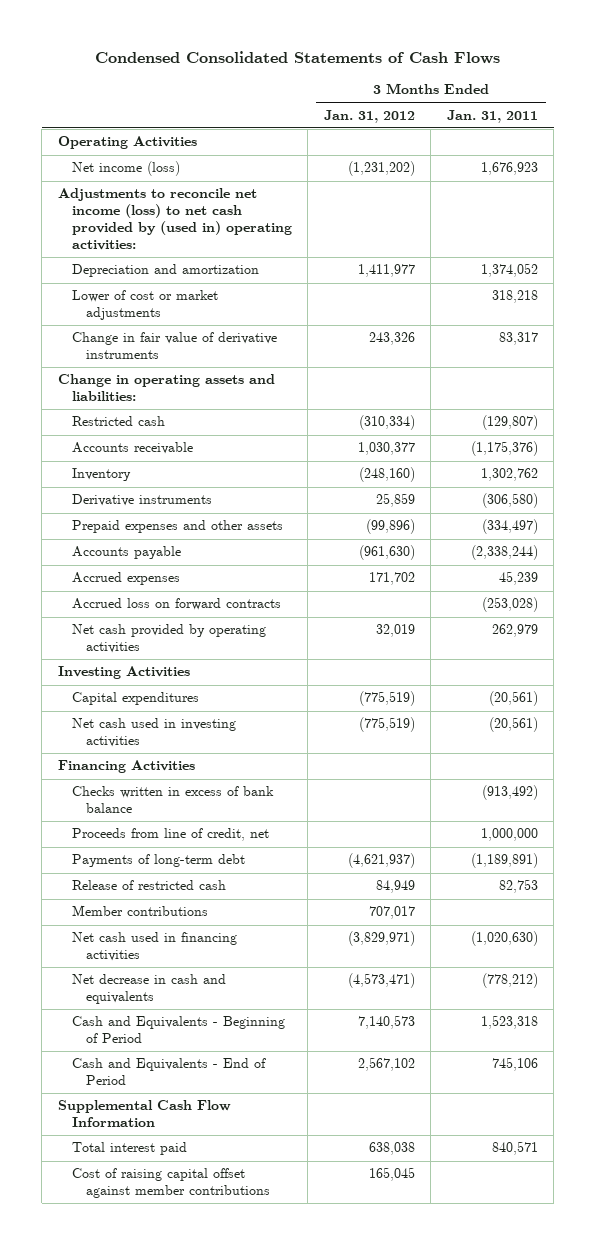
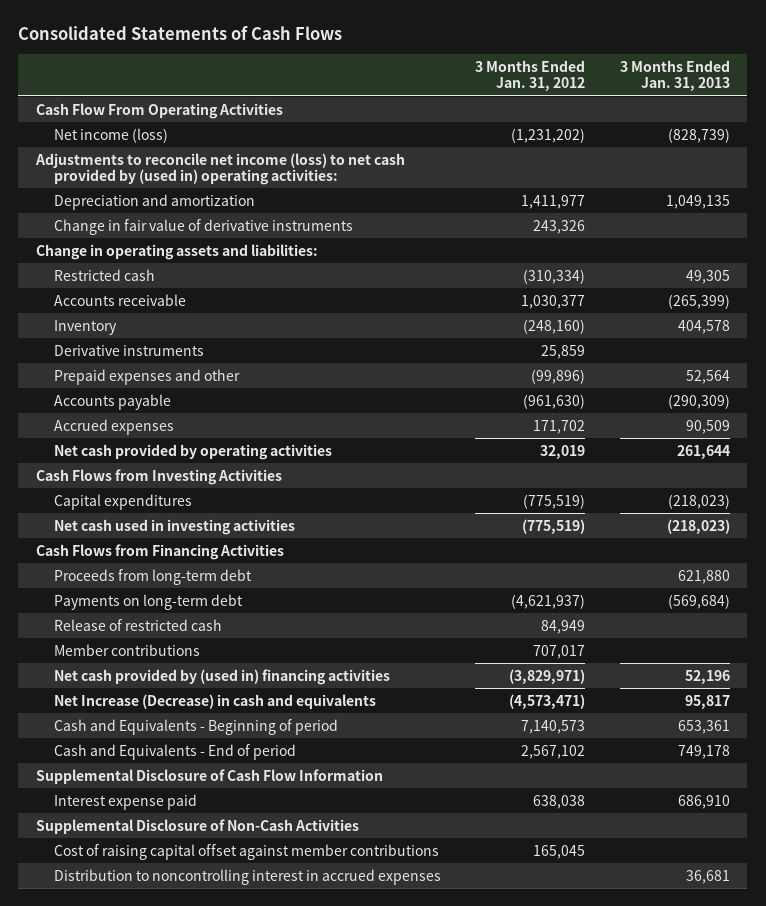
- Condensed Consolidated Statements of Cash Flows
+ Consolidated Statements of Cash Flows
- | 3 Months Ended Jan. 31, 2012 | 3 Months Ended Jan. 31, 2011
+ | 3 Months Ended Jan. 31, 2012 | 3 Months Ended Jan. 31, 2013
- Operating Activities
+ Cash Flow From Operating Activities
- Lower of cost or market adjustments | | 318,218
- Prepaid expenses and other assets | (99,896) | (334,497)
+ Prepaid expenses and other | (99,896) | 52,564
- Accrued loss on forward contracts | | (253,028)
- Investing Activities
+ Cash Flows from Investing Activities
- Financing Activities
- Checks written in excess of bank balance | | (913,492)
- Proceeds from line of credit, net | | 1,000,000
- Payments of long-term debt | (4,621,937) | (1,189,891)
+ Cash Flows from Financing Activities
+ Proceeds from long-term debt | | 621,880
+ Payments on long-term debt | (4,621,937) | (569,684)
- Net cash used in financing activities | (3,829,971) | (1,020,630)
- Net decrease in cash and equivalents | (4,573,471) | (778,212)
- Cash and Equivalents - Beginning of Period | 7,140,573 | 1,523,318
- Cash and Equivalents - End of Period | 2,567,102 | 745,106
- Supplemental Cash Flow Information
- Total interest paid | 638,038 | 840,571
+ Net cash provided by (used in) financing activities | (3,829,971) | 52,196
+ Net Increase (Decrease) in cash and equivalents | (4,573,471) | 95,817
+ Cash and Equivalents - Beginning of period | 7,140,573 | 653,361
+ Cash and Equivalents - End of period | 2,567,102 | 749,178
+ Supplemental Disclosure of Cash Flow Information
+ Interest expense paid | 638,038 | 686,910
+ Supplemental Disclosure of Non-Cash Activities
+ Distribution to noncontrolling interest in accrued expenses | | 36,681

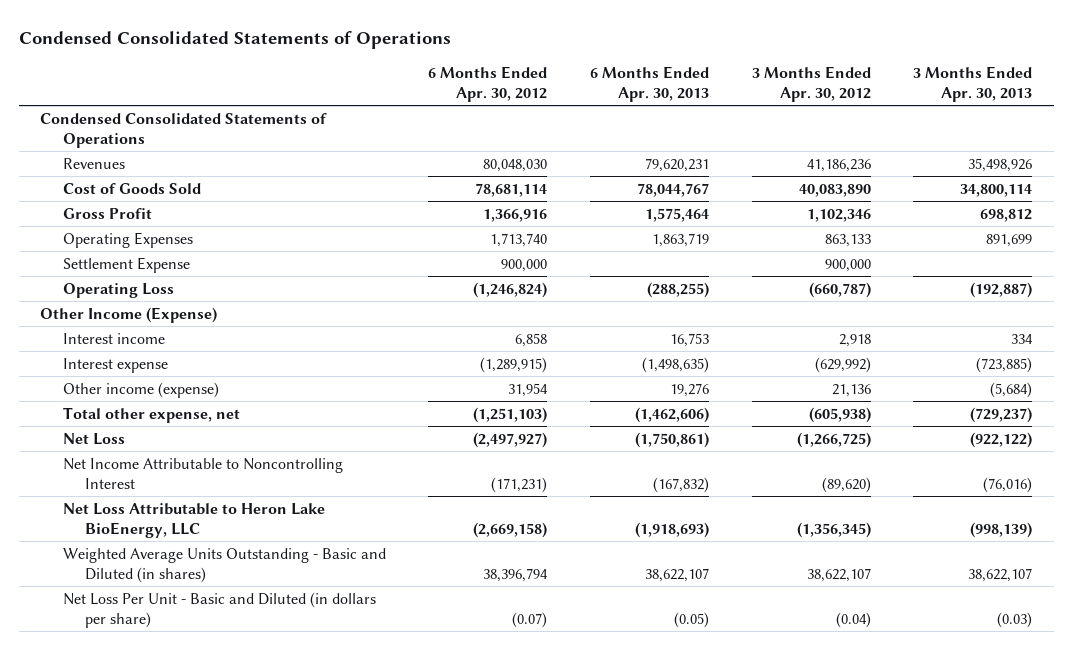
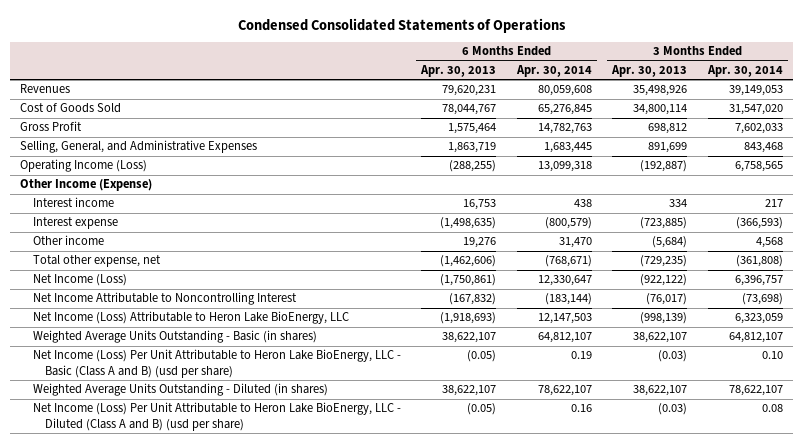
- | 6 Months Ended Apr. 30, 2012 | 6 Months Ended Apr. 30, 2013 | 3 Months Ended Apr. 30, 2012 | 3 Months Ended Apr. 30, 2013
+ | 6 Months Ended Apr. 30, 2013 | 6 Months Ended Apr. 30, 2014 | 3 Months Ended Apr. 30, 2013 | 3 Months Ended Apr. 30, 2014
- Condensed Consolidated Statements of Operations
- Operating Expenses | 1,713,740 | 1,863,719 | 863,133 | 891,699
- Settlement Expense | 900,000 | | 900,000 |
- Operating Loss | (1,246,824) | (288,255) | (660,787) | (192,887)
+ Selling, General, and Administrative Expenses | 1,863,719 | 1,683,445 | 891,699 | 843,468
+ Operating Income (Loss) | (288,255) | 13,099,318 | (192,887) | 6,758,565
- Other income (expense) | 31,954 | 19,276 | 21,136 | (5,684)
- Total other expense, net | (1,251,103) | (1,462,606) | (605,938) | (729,237)
- Net Loss | (2,497,927) | (1,750,861) | (1,266,725) | (922,122)
- Net Income Attributable to Noncontrolling Interest | (171,231) | (167,832) | (89,620) | (76,016)
- Net Loss Attributable to Heron Lake BioEnergy, LLC | (2,669,158) | (1,918,693) | (1,356,345) | (998,139)
- Weighted Average Units Outstanding - Basic and Diluted (in shares) | 38,396,794 | 38,622,107 | 38,622,107 | 38,622,107
- Net Loss Per Unit - Basic and Diluted (in dollars per share) | (0.07) | (0.05) | (0.04) | (0.03)
+ Other income | 19,276 | 31,470 | (5,684) | 4,568
+ Total other expense, net | (1,462,606) | (768,671) | (729,235) | (361,808)
+ Net Income (Loss) | (1,750,861) | 12,330,647 | (922,122) | 6,396,757
+ Net Income Attributable to Noncontrolling Interest | (167,832) | (183,144) | (76,017) | (73,698)
+ Net Income (Loss) Attributable to Heron Lake BioEnergy, LLC | (1,918,693) | 12,147,503 | (998,139) | 6,323,059
+ Weighted Average Units Outstanding - Basic (in shares) | 38,622,107 | 64,812,107 | 38,622,107 | 64,812,107
+ Net Income (Loss) Per Unit Attributable to Heron Lake BioEnergy, LLC - Basic (Class A and B) (usd per share) | (0.05) | 0.19 | (0.03) | 0.10
+ Weighted Average Units Outstanding - Diluted (in shares) | 38,622,107 | 78,622,107 | 38,622,107 | 78,622,107
+ Net Income (Loss) Per Unit Attributable to Heron Lake BioEnergy, LLC - Diluted (Class A and B) (usd per share) | (0.05) | 0.16 | (0.03) | 0.08

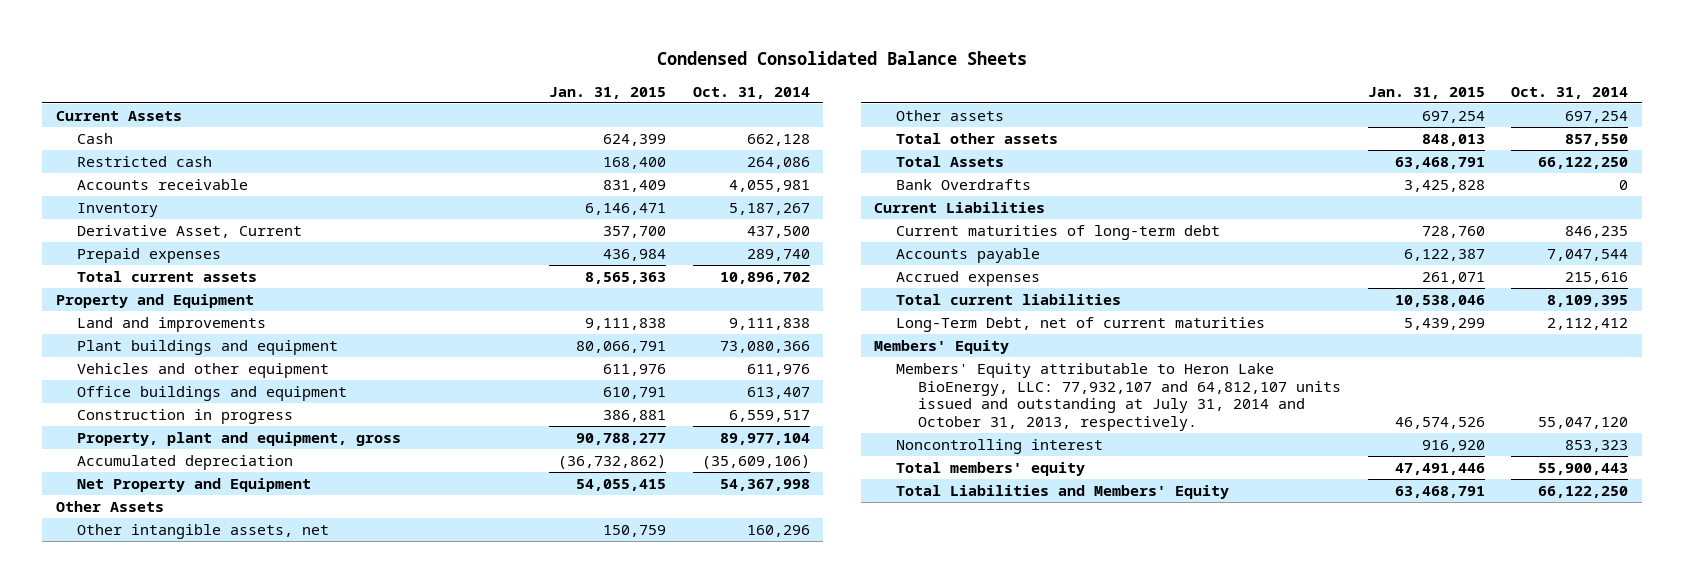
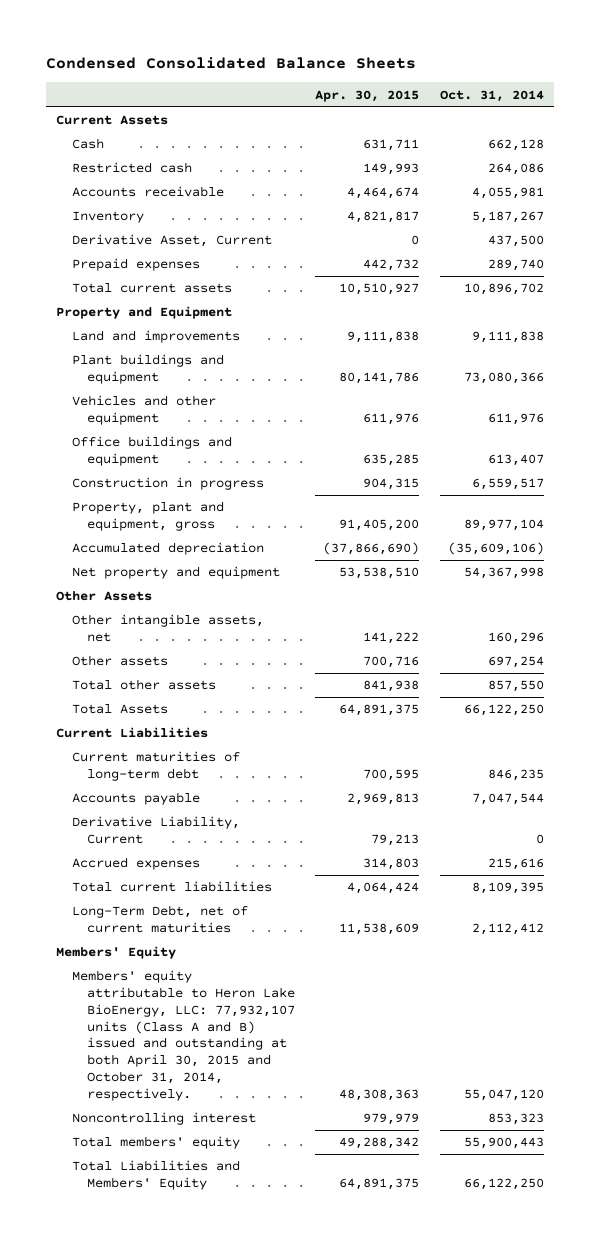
- | Jan. 31, 2015 | Oct. 31, 2014
+ | Apr. 30, 2015 | Oct. 31, 2014
- Net Property and Equipment | 54,055,415 | 54,367,998
+ Net property and equipment | 53,538,510 | 54,367,998
- Bank Overdrafts | 3,425,828 | 0
+ Derivative Liability, Current | 79,213 | 0
- Members' Equity attributable to Heron Lake BioEnergy, LLC: 77,932,107 and 64,812,107 units issued and outstanding at July 31, 2014 and October 31, 2013, respectively. | 46,574,526 | 55,047,120
+ Members' equity attributable to Heron Lake BioEnergy, LLC: 77,932,107 units (Class A and B) issued and outstanding at both April 30, 2015 and October 31, 2014, respectively. | 48,308,363 | 55,047,120

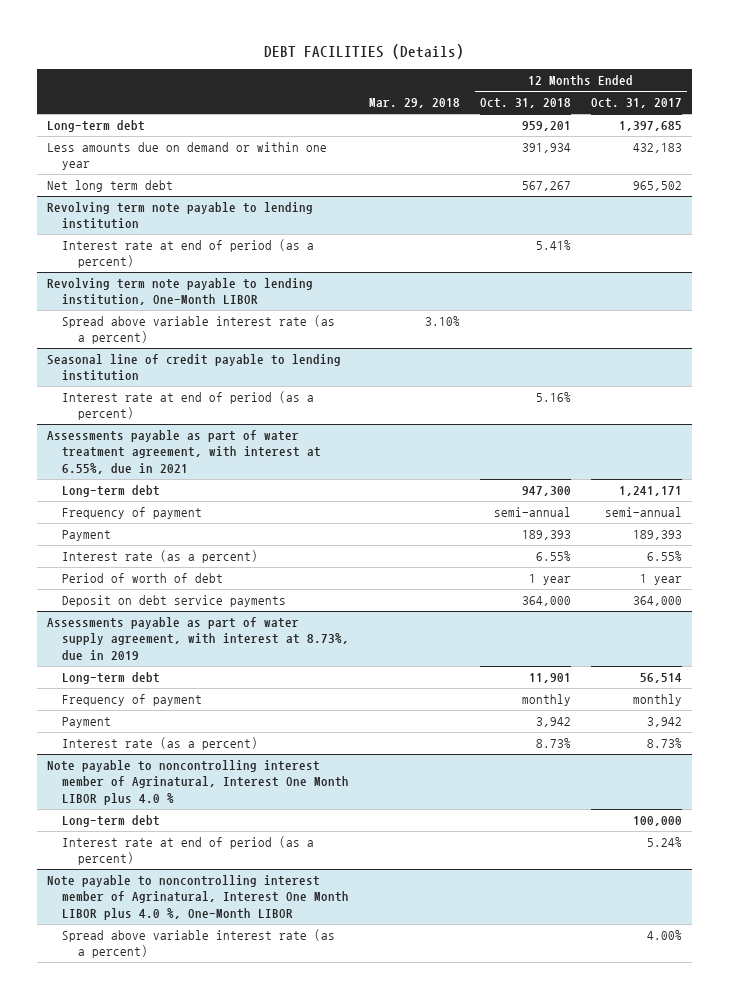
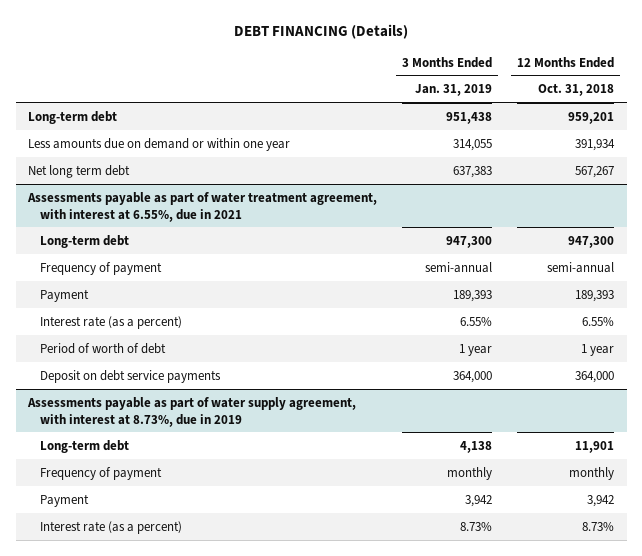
- DEBT FACILITIES (Details)
+ DEBT FINANCING (Details)
- | Mar. 29, 2018 | 12 Months Ended Oct. 31, 2018 | 12 Months Ended Oct. 31, 2017
+ | 3 Months Ended Jan. 31, 2019 | 12 Months Ended Oct. 31, 2018
- Revolving term note payable to lending institution
- Interest rate at end of period (as a percent) | | 5.41% |
- Revolving term note payable to lending institution, One-Month LIBOR
- Spread above variable interest rate (as a percent) | 3.10% | |
- Seasonal line of credit payable to lending institution
- Interest rate at end of period (as a percent) | | 5.16% |
- Note payable to noncontrolling interest member of Agrinatural, Interest One Month LIBOR plus 4.0 %
- Long-term debt | | | 100,000
- Interest rate at end of period (as a percent) | | | 5.24%
- Note payable to noncontrolling interest member of Agrinatural, Interest One Month LIBOR plus 4.0 %, One-Month LIBOR
- Spread above variable interest rate (as a percent) | | | 4.00%

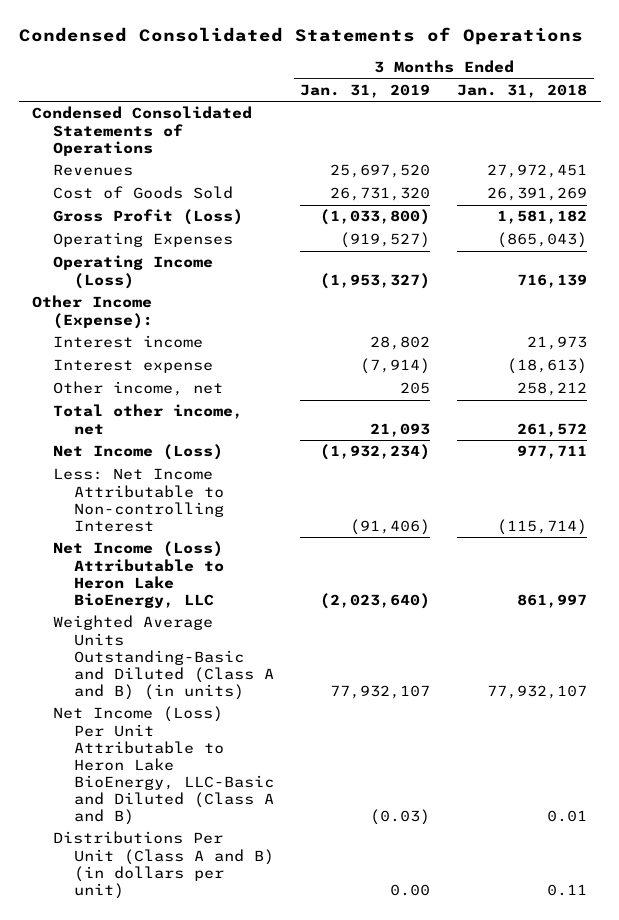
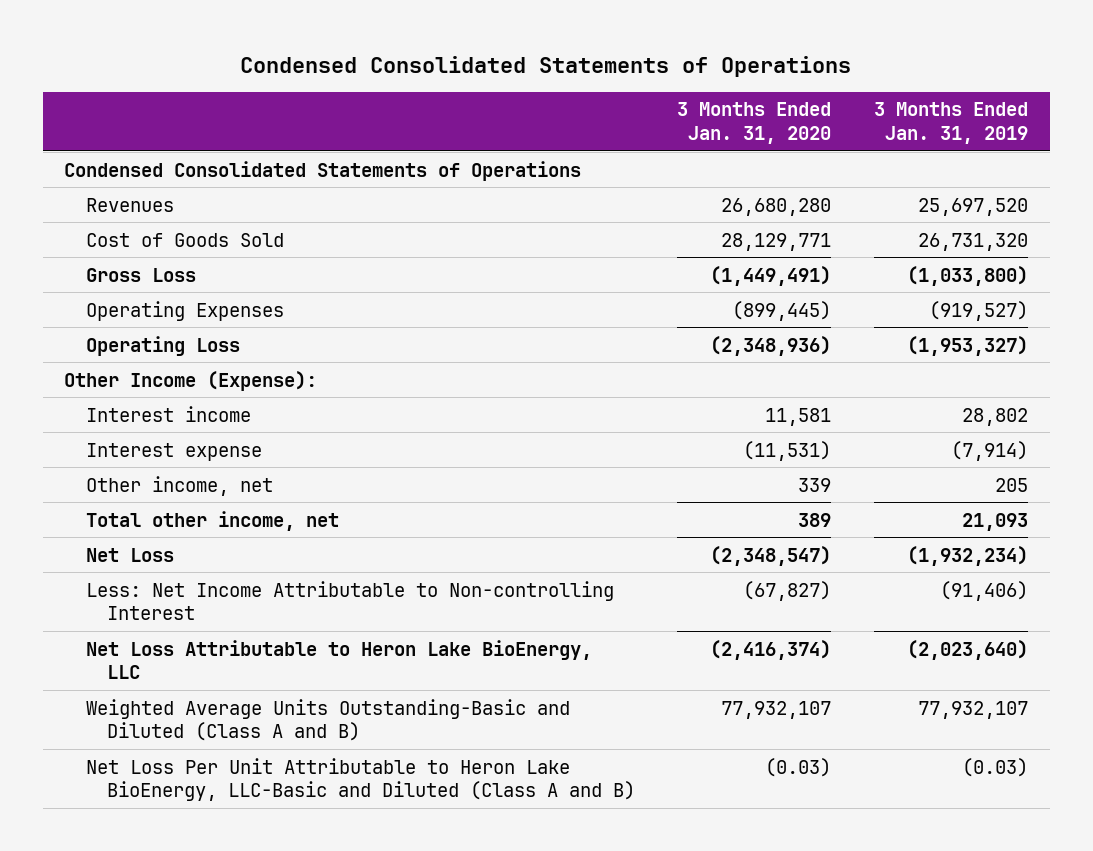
- | 3 Months Ended Jan. 31, 2019 | 3 Months Ended Jan. 31, 2018
+ | 3 Months Ended Jan. 31, 2020 | 3 Months Ended Jan. 31, 2019
- Gross Profit (Loss) | (1,033,800) | 1,581,182
+ Gross Loss | (1,449,491) | (1,033,800)
- Operating Income (Loss) | (1,953,327) | 716,139
+ Operating Loss | (2,348,936) | (1,953,327)
- Net Income (Loss) | (1,932,234) | 977,711
+ Net Loss | (2,348,547) | (1,932,234)
- Net Income (Loss) Attributable to Heron Lake BioEnergy, LLC | (2,023,640) | 861,997
- Weighted Average Units Outstanding-Basic and Diluted (Class A and B) (in units) | 77,932,107 | 77,932,107
- Net Income (Loss) Per Unit Attributable to Heron Lake BioEnergy, LLC-Basic and Diluted (Class A and B) | (0.03) | 0.01
- Distributions Per Unit (Class A and B) (in dollars per unit) | 0.00 | 0.11
+ Net Loss Attributable to Heron Lake BioEnergy, LLC | (2,416,374) | (2,023,640)
+ Weighted Average Units Outstanding-Basic and Diluted (Class A and B) | 77,932,107 | 77,932,107
+ Net Loss Per Unit Attributable to Heron Lake BioEnergy, LLC-Basic and Diluted (Class A and B) | (0.03) | (0.03)

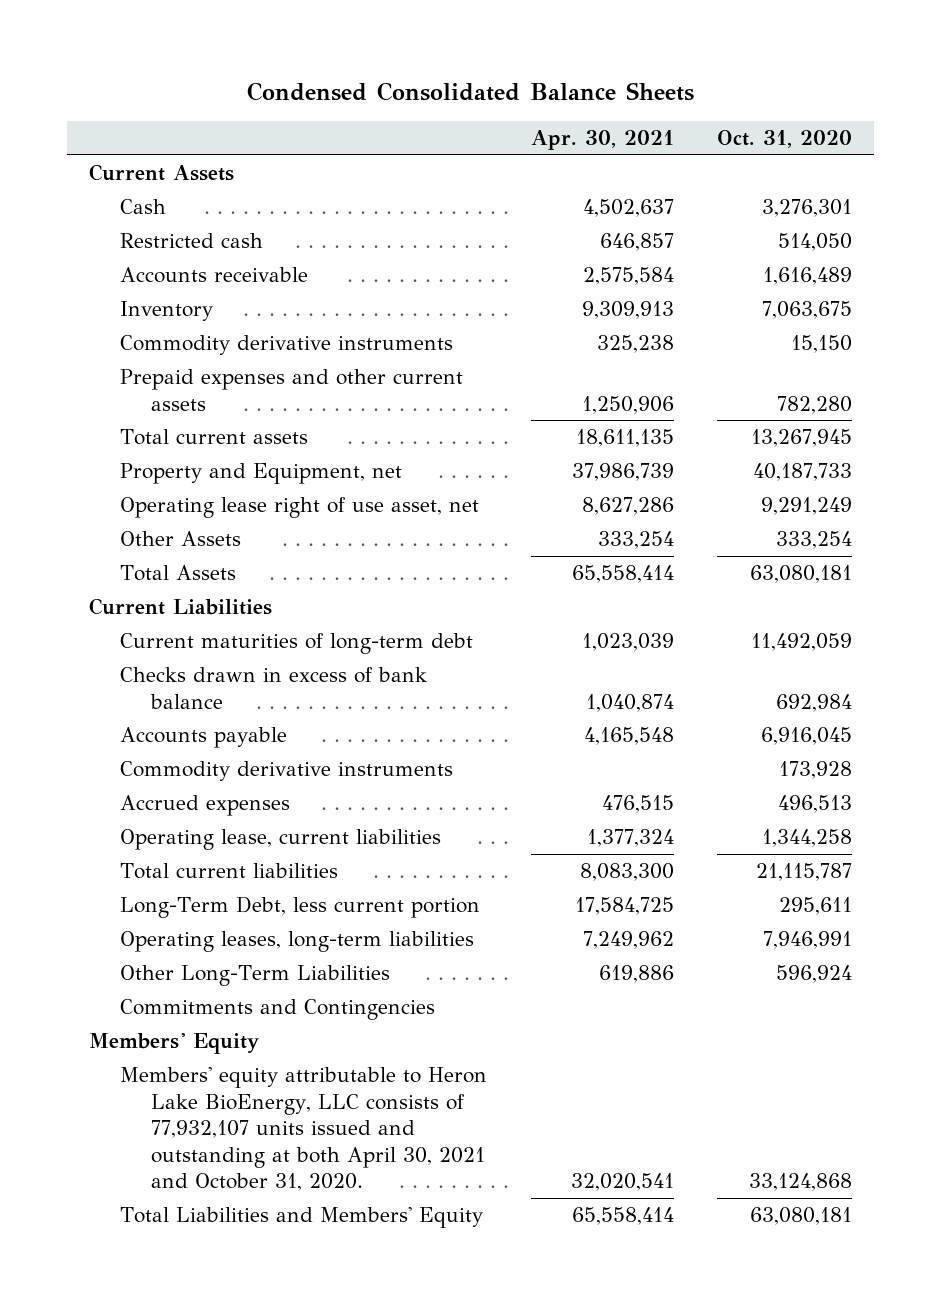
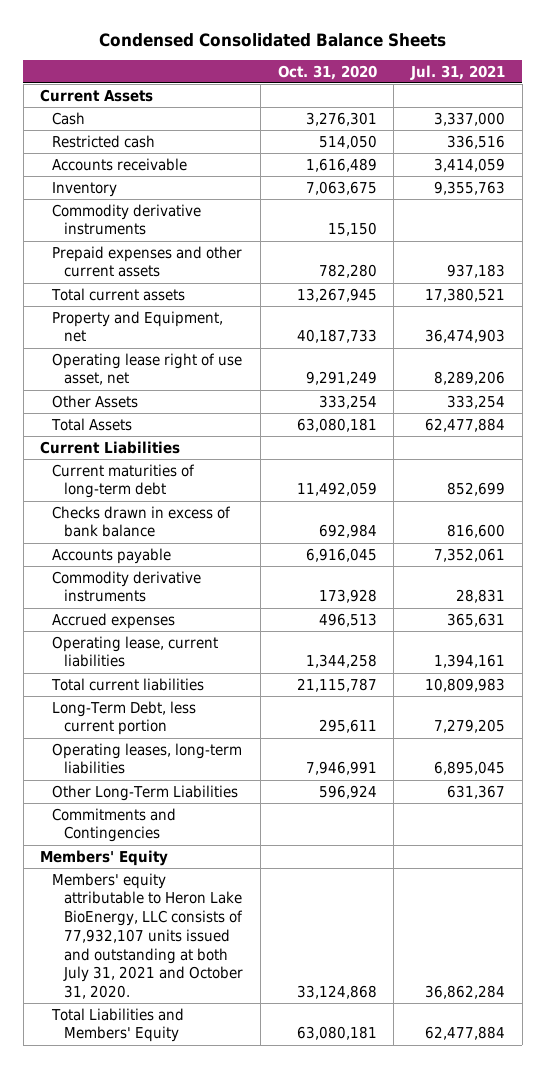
- | Apr. 30, 2021 | Oct. 31, 2020
+ | Oct. 31, 2020 | Jul. 31, 2021
- Members' equity attributable to Heron Lake BioEnergy, LLC consists of 77,932,107 units issued and outstanding at both April 30, 2021 and October 31, 2020. | 32,020,541 | 33,124,868
+ Members' equity attributable to Heron Lake BioEnergy, LLC consists of 77,932,107 units issued and outstanding at both July 31, 2021 and October 31, 2020. | 33,124,868 | 36,862,284

